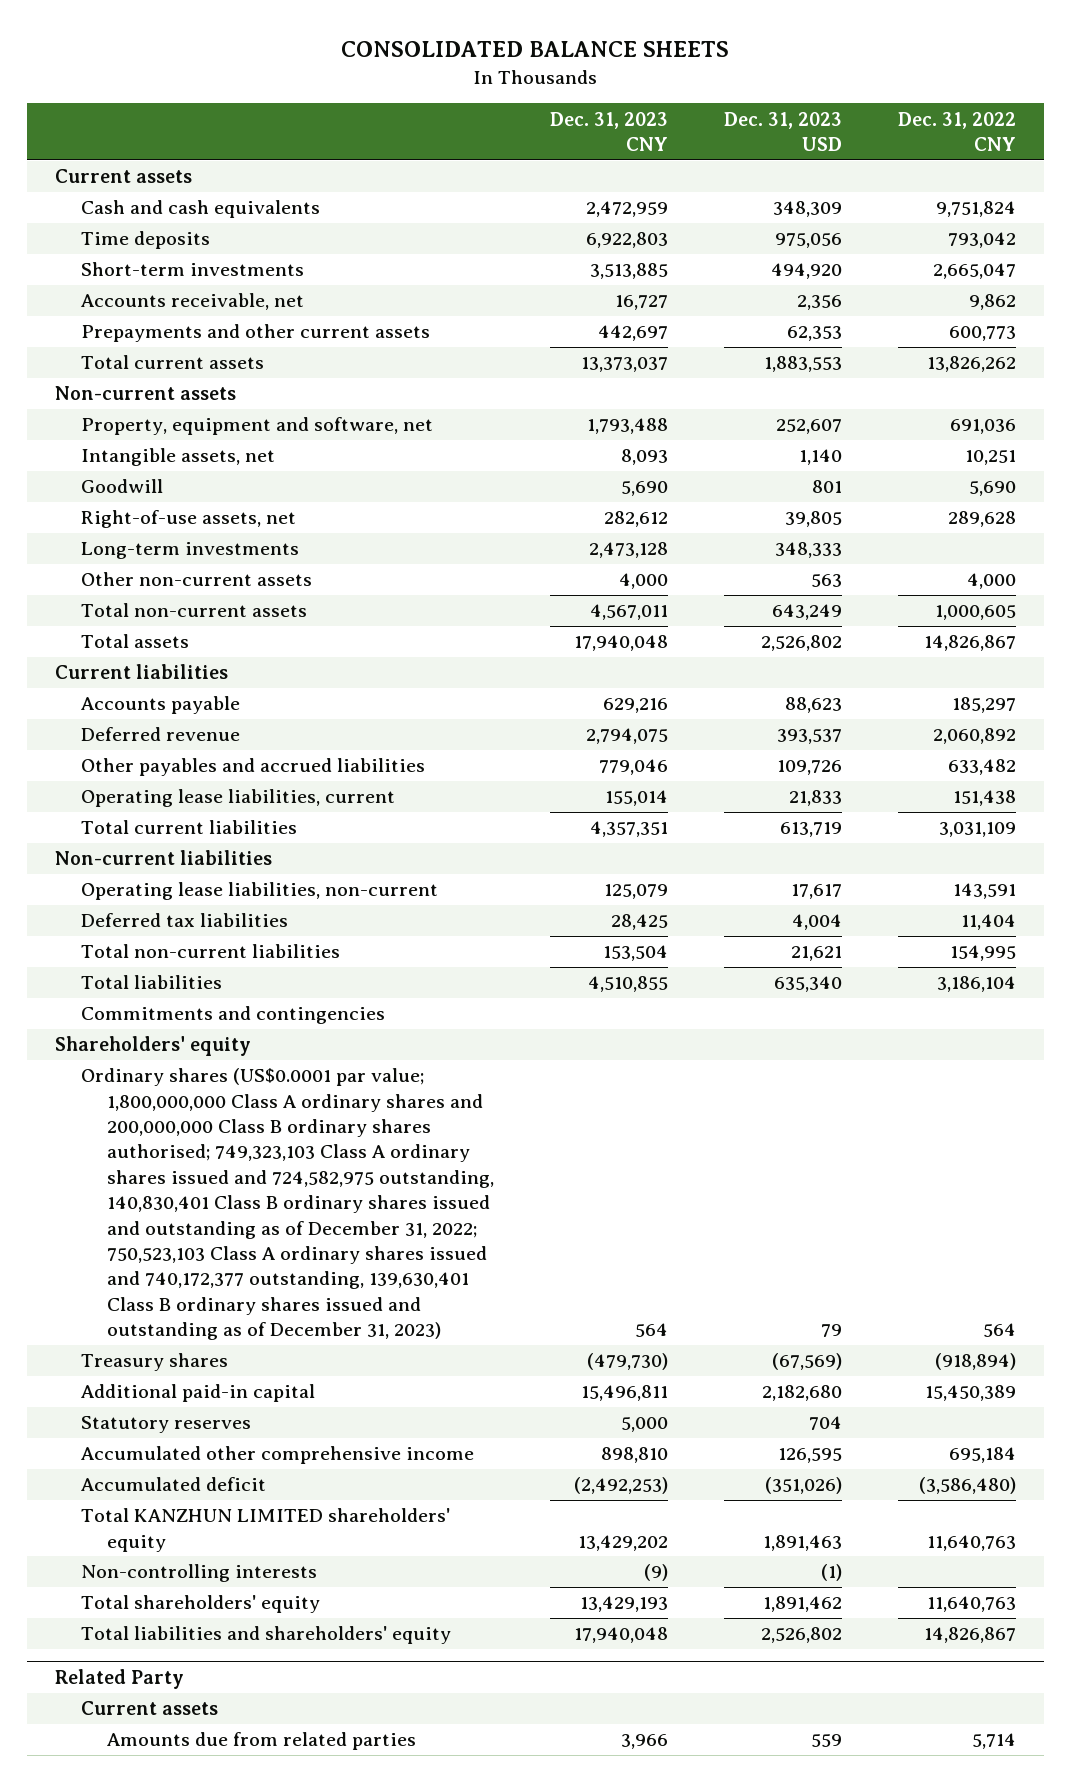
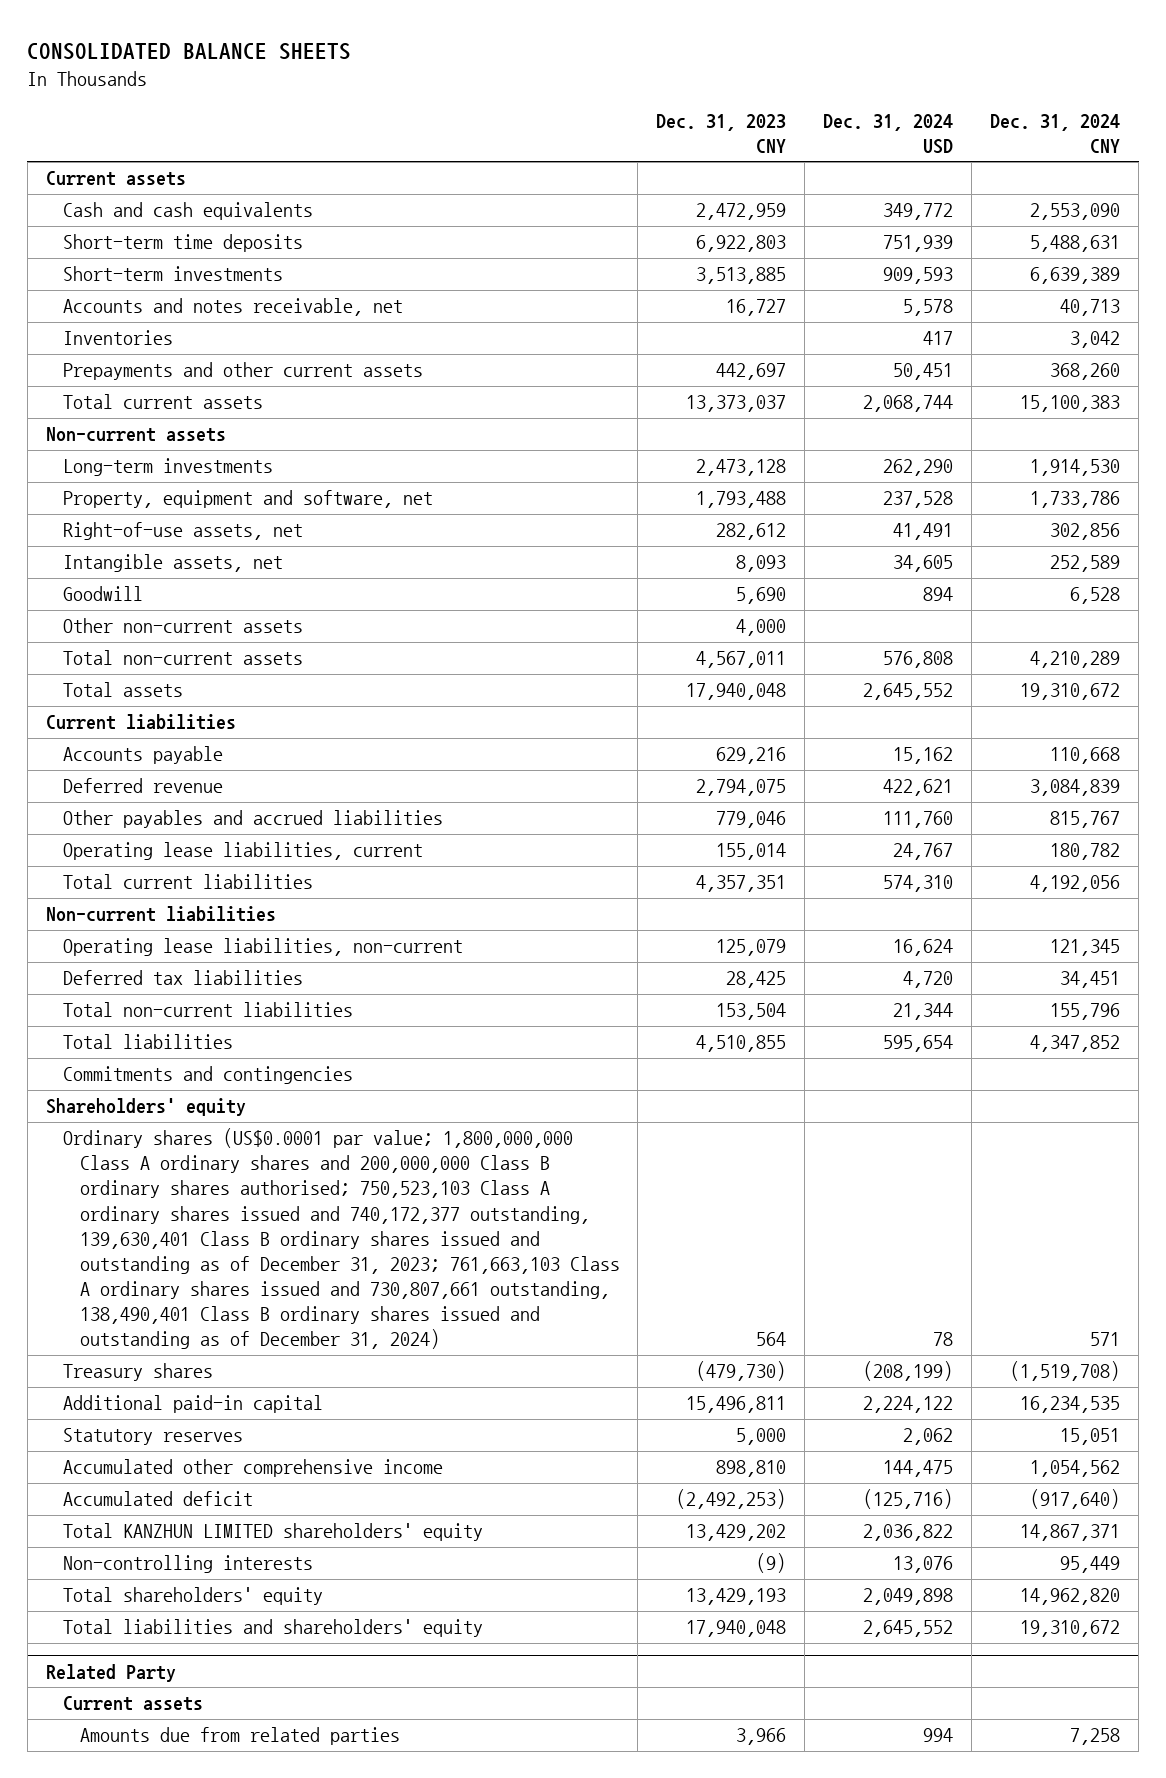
- | Dec. 31, 2023 CNY | Dec. 31, 2023 USD | Dec. 31, 2022 CNY
+ | Dec. 31, 2023 CNY | Dec. 31, 2024 USD | Dec. 31, 2024 CNY
- Time deposits | 6,922,803 | 975,056 | 793,042
+ Short-term time deposits | 6,922,803 | 751,939 | 5,488,631
- Accounts receivable, net | 16,727 | 2,356 | 9,862
+ Accounts and notes receivable, net | 16,727 | 5,578 | 40,713
+ Inventories | | 417 | 3,042
moved up: Long-term investments | 2,473,128 | 262,290 | 1,914,530
moved up: Right-of-use assets, net | 282,612 | 41,491 | 302,856
- Ordinary shares (US$0.0001 par value; 1,800,000,000 Class A ordinary shares and 200,000,000 Class B ordinary shares authorised; 749,323,103 Class A ordinary shares issued and 724,582,975 outstanding, 140,830,401 Class B ordinary shares issued and outstanding as of December 31, 2022; 750,523,103 Class A ordinary shares issued and 740,172,377 outstanding, 139,630,401 Class B ordinary shares issued and outstanding as of December 31, 2023) | 564 | 79 | 564
+ Ordinary shares (US$0.0001 par value; 1,800,000,000 Class A ordinary shares and 200,000,000 Class B ordinary shares authorised; 750,523,103 Class A ordinary shares issued and 740,172,377 outstanding, 139,630,401 Class B ordinary shares issued and outstanding as of December 31, 2023; 761,663,103 Class A ordinary shares issued and 730,807,661 outstanding, 138,490,401 Class B ordinary shares issued and outstanding as of December 31, 2024) | 564 | 78 | 571

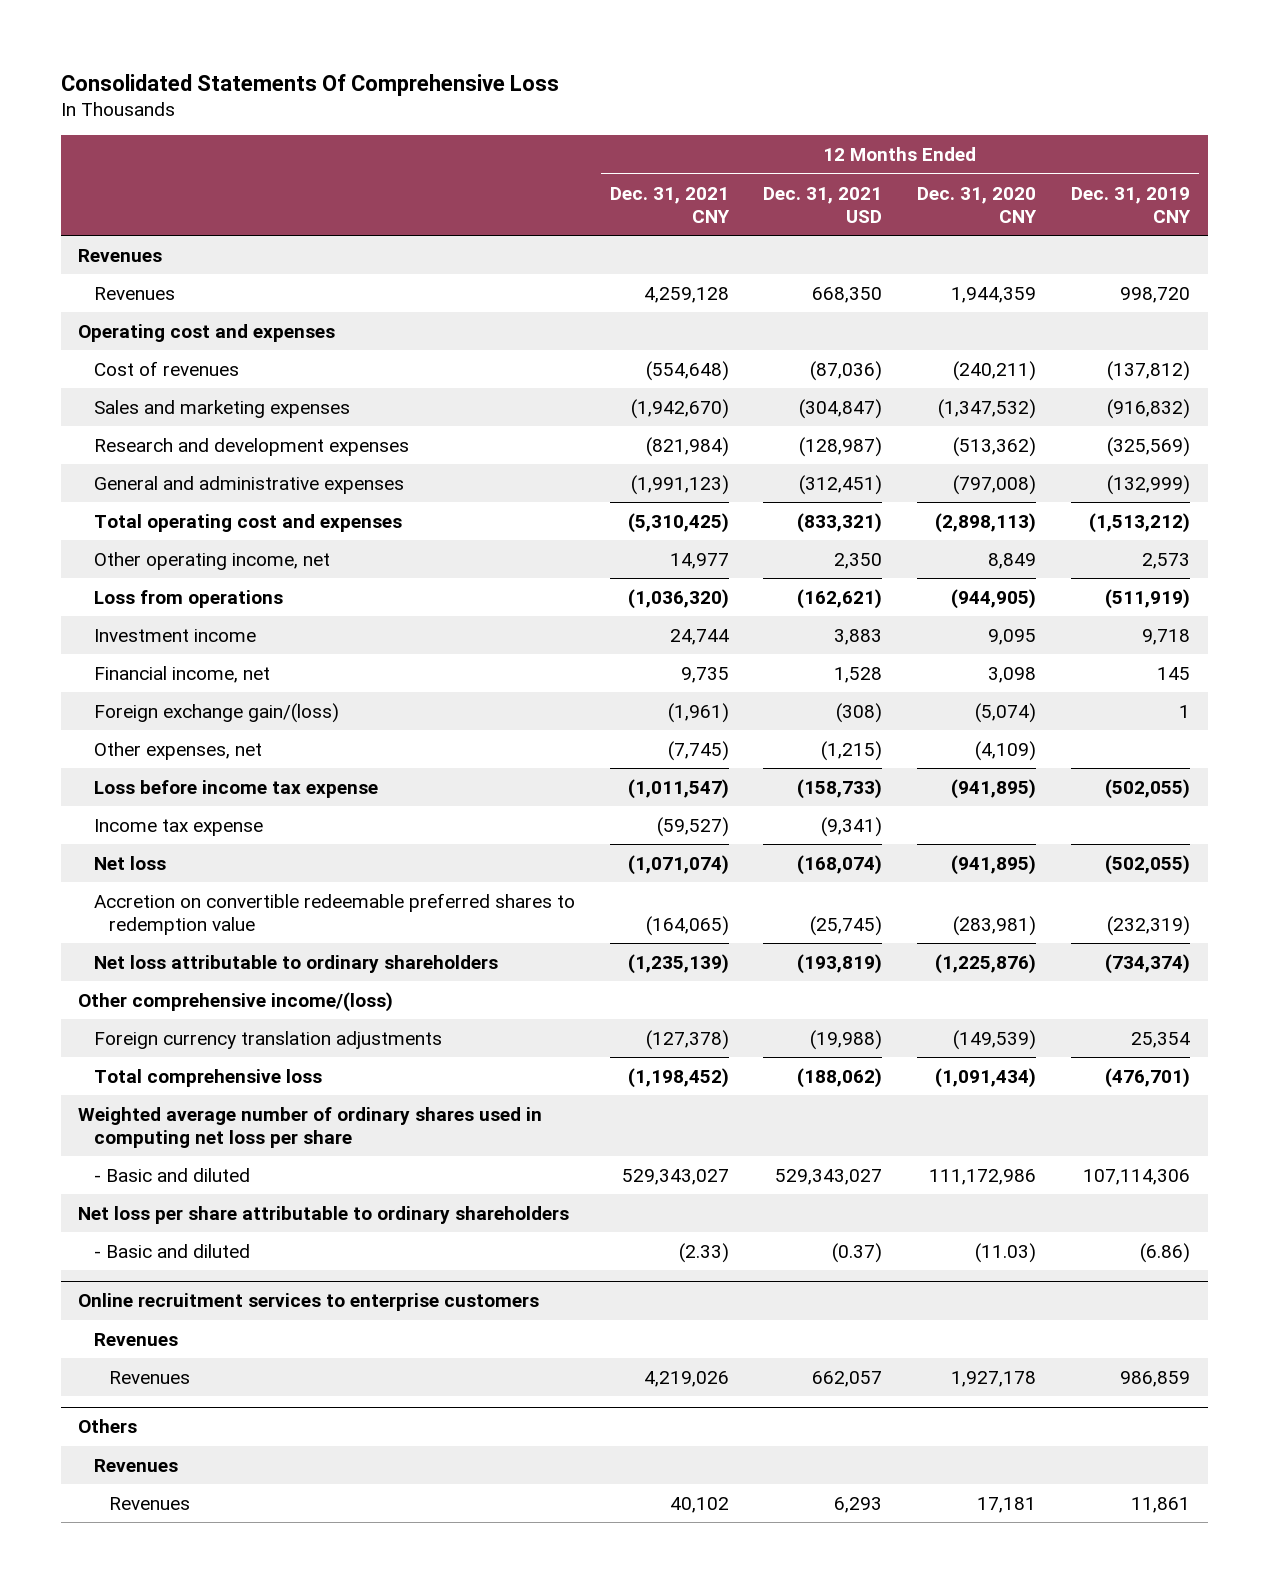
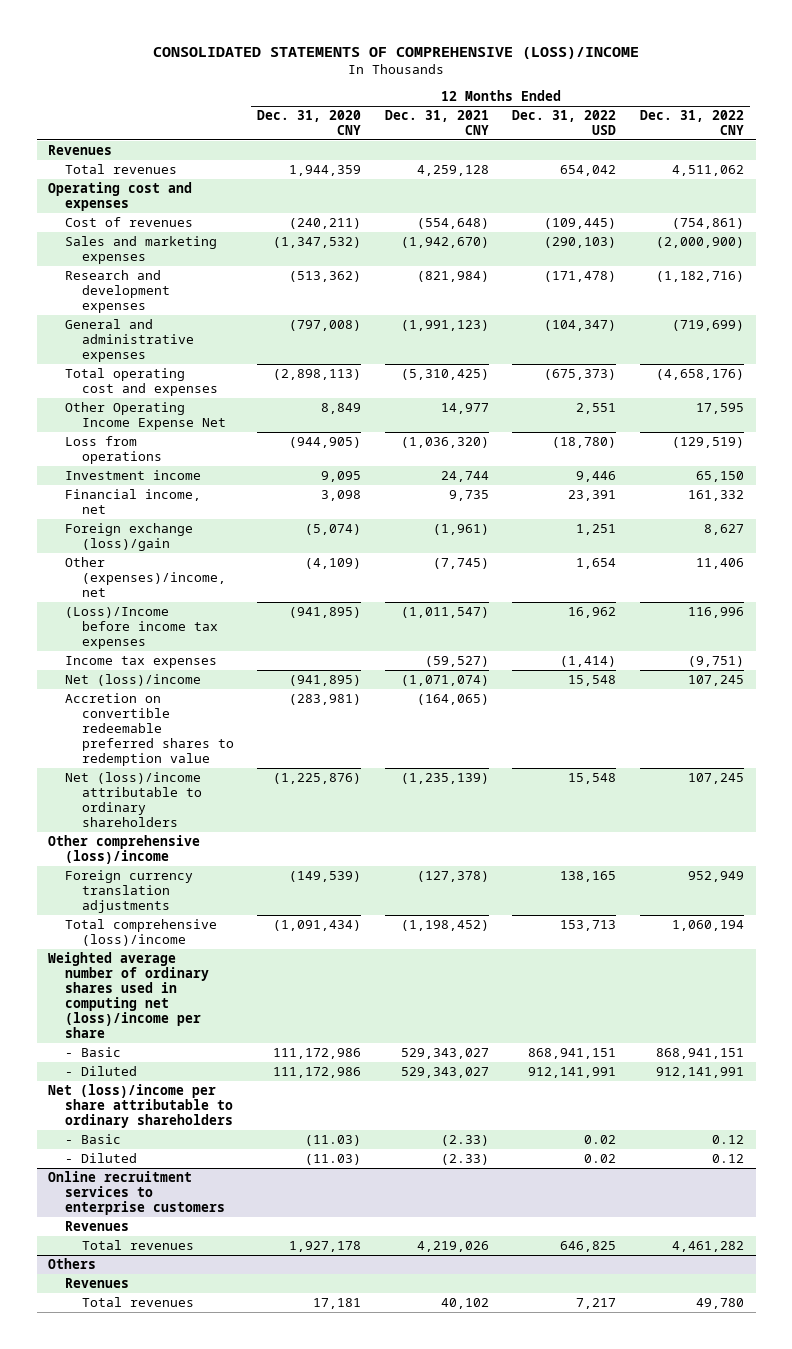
- Consolidated Statements Of Comprehensive Loss
+ CONSOLIDATED STATEMENTS OF COMPREHENSIVE (LOSS)/INCOME
- | 12 Months Ended Dec. 31, 2021 CNY | 12 Months Ended Dec. 31, 2021 USD | 12 Months Ended Dec. 31, 2020 CNY | 12 Months Ended Dec. 31, 2019 CNY
+ | 12 Months Ended Dec. 31, 2020 CNY | 12 Months Ended Dec. 31, 2021 CNY | 12 Months Ended Dec. 31, 2022 USD | 12 Months Ended Dec. 31, 2022 CNY
- Revenues | 4,259,128 | 668,350 | 1,944,359 | 998,720
+ Total revenues | 1,944,359 | 4,259,128 | 654,042 | 4,511,062
- Other operating income, net | 14,977 | 2,350 | 8,849 | 2,573
+ Other Operating Income Expense Net | 8,849 | 14,977 | 2,551 | 17,595
- Foreign exchange gain/(loss) | (1,961) | (308) | (5,074) | 1
- Other expenses, net | (7,745) | (1,215) | (4,109) |
- Loss before income tax expense | (1,011,547) | (158,733) | (941,895) | (502,055)
- Income tax expense | (59,527) | (9,341) | |
- Net loss | (1,071,074) | (168,074) | (941,895) | (502,055)
+ Foreign exchange (loss)/gain | (5,074) | (1,961) | 1,251 | 8,627
+ Other (expenses)/income, net | (4,109) | (7,745) | 1,654 | 11,406
+ (Loss)/Income before income tax expenses | (941,895) | (1,011,547) | 16,962 | 116,996
+ Income tax expenses | | (59,527) | (1,414) | (9,751)
+ Net (loss)/income | (941,895) | (1,071,074) | 15,548 | 107,245
- Net loss attributable to ordinary shareholders | (1,235,139) | (193,819) | (1,225,876) | (734,374)
- Other comprehensive income/(loss)
+ Net (loss)/income attributable to ordinary shareholders | (1,225,876) | (1,235,139) | 15,548 | 107,245
+ Other comprehensive (loss)/income
- Total comprehensive loss | (1,198,452) | (188,062) | (1,091,434) | (476,701)
- Weighted average number of ordinary shares used in computing net loss per share
- - Basic and diluted | 529,343,027 | 529,343,027 | 111,172,986 | 107,114,306
- Net loss per share attributable to ordinary shareholders
- - Basic and diluted | (2.33) | (0.37) | (11.03) | (6.86)
+ Total comprehensive (loss)/income | (1,091,434) | (1,198,452) | 153,713 | 1,060,194
+ Weighted average number of ordinary shares used in computing net (loss)/income per share
+ - Basic | 111,172,986 | 529,343,027 | 868,941,151 | 868,941,151
+ - Diluted | 111,172,986 | 529,343,027 | 912,141,991 | 912,141,991
+ Net (loss)/income per share attributable to ordinary shareholders
+ - Basic | (11.03) | (2.33) | 0.02 | 0.12
+ - Diluted | (11.03) | (2.33) | 0.02 | 0.12
@ Online recruitment services to enterprise customers
- Revenues | 4,219,026 | 662,057 | 1,927,178 | 986,859
+ Total revenues | 1,927,178 | 4,219,026 | 646,825 | 4,461,282
@ Others
- Revenues | 40,102 | 6,293 | 17,181 | 11,861
+ Total revenues | 17,181 | 40,102 | 7,217 | 49,780

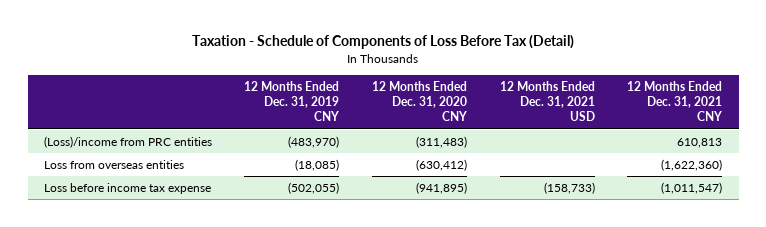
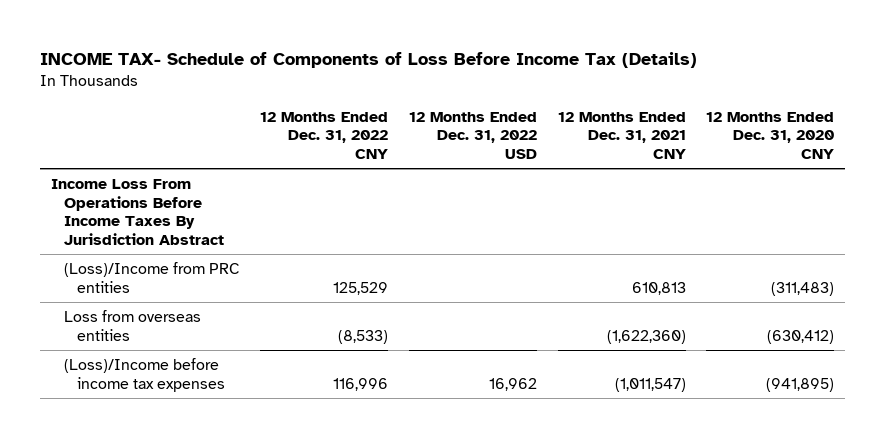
- Taxation - Schedule of Components of Loss Before Tax (Detail)
+ INCOME TAX- Schedule of Components of Loss Before Income Tax (Details)
- | 12 Months Ended Dec. 31, 2019 CNY | 12 Months Ended Dec. 31, 2020 CNY | 12 Months Ended Dec. 31, 2021 USD | 12 Months Ended Dec. 31, 2021 CNY
+ | 12 Months Ended Dec. 31, 2022 CNY | 12 Months Ended Dec. 31, 2022 USD | 12 Months Ended Dec. 31, 2021 CNY | 12 Months Ended Dec. 31, 2020 CNY
- (Loss)/income from PRC entities | (483,970) | (311,483) | | 610,813
+ Income Loss From Operations Before Income Taxes By Jurisdiction Abstract
+ (Loss)/Income from PRC entities | 125,529 | | 610,813 | (311,483)
- Loss before income tax expense | (502,055) | (941,895) | (158,733) | (1,011,547)
+ (Loss)/Income before income tax expenses | 116,996 | 16,962 | (1,011,547) | (941,895)

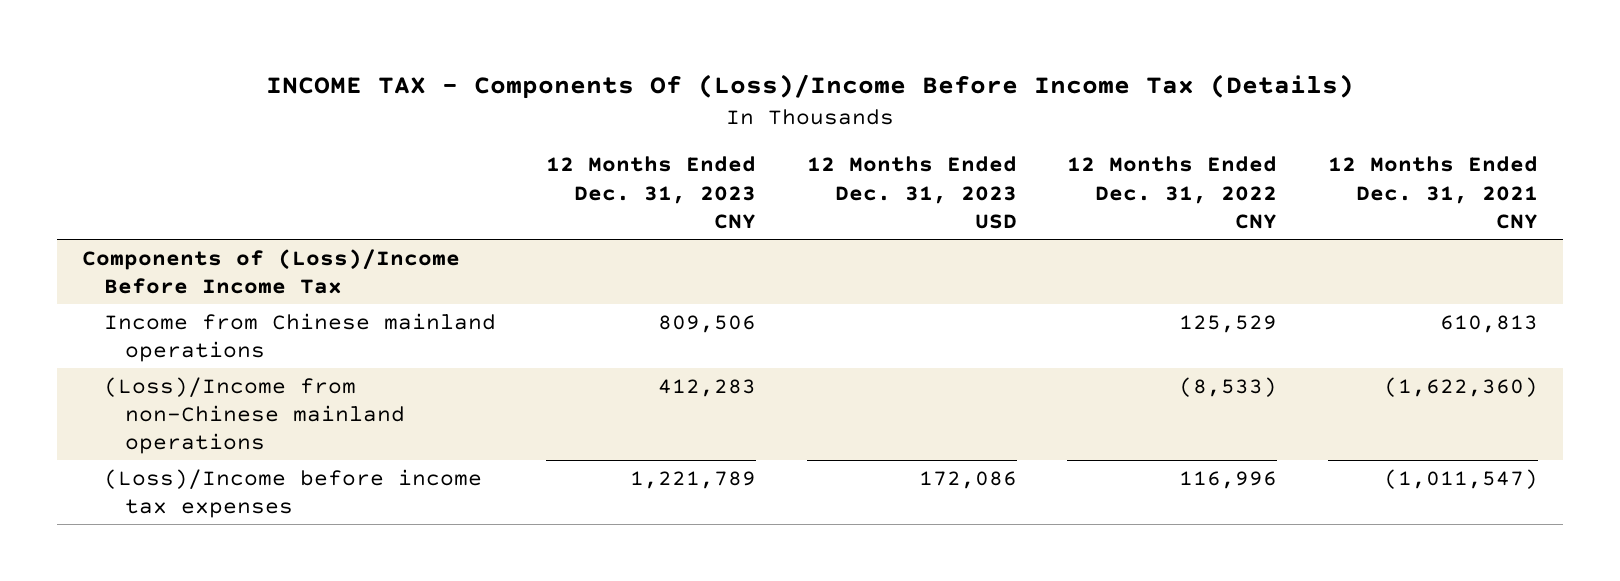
- INCOME TAX- Schedule of Components of Loss Before Income Tax (Details)
+ INCOME TAX - Components Of (Loss)/Income Before Income Tax (Details)
- | 12 Months Ended Dec. 31, 2022 CNY | 12 Months Ended Dec. 31, 2022 USD | 12 Months Ended Dec. 31, 2021 CNY | 12 Months Ended Dec. 31, 2020 CNY
+ | 12 Months Ended Dec. 31, 2023 CNY | 12 Months Ended Dec. 31, 2023 USD | 12 Months Ended Dec. 31, 2022 CNY | 12 Months Ended Dec. 31, 2021 CNY
- Income Loss From Operations Before Income Taxes By Jurisdiction Abstract
- (Loss)/Income from PRC entities | 125,529 | | 610,813 | (311,483)
- Loss from overseas entities | (8,533) | | (1,622,360) | (630,412)
+ Components of (Loss)/Income Before Income Tax
+ Income from Chinese mainland operations | 809,506 | | 125,529 | 610,813
+ (Loss)/Income from non-Chinese mainland operations | 412,283 | | (8,533) | (1,622,360)

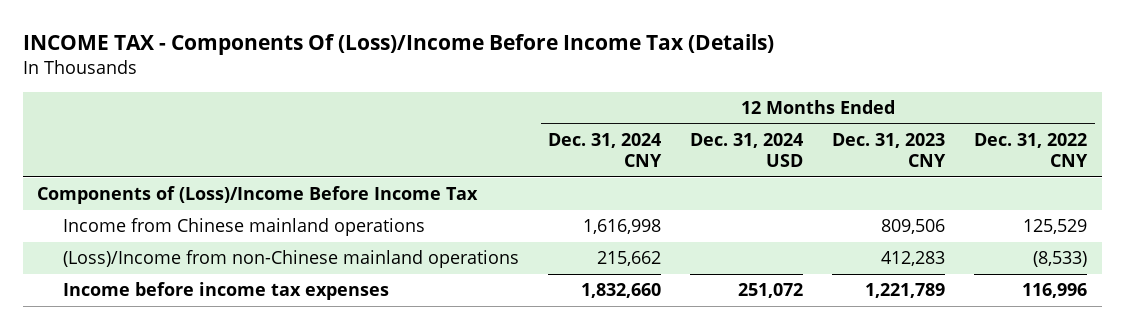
- | 12 Months Ended Dec. 31, 2023 CNY | 12 Months Ended Dec. 31, 2023 USD | 12 Months Ended Dec. 31, 2022 CNY | 12 Months Ended Dec. 31, 2021 CNY
+ | 12 Months Ended Dec. 31, 2024 CNY | 12 Months Ended Dec. 31, 2024 USD | 12 Months Ended Dec. 31, 2023 CNY | 12 Months Ended Dec. 31, 2022 CNY
- (Loss)/Income before income tax expenses | 1,221,789 | 172,086 | 116,996 | (1,011,547)
+ Income before income tax expenses | 1,832,660 | 251,072 | 1,221,789 | 116,996

